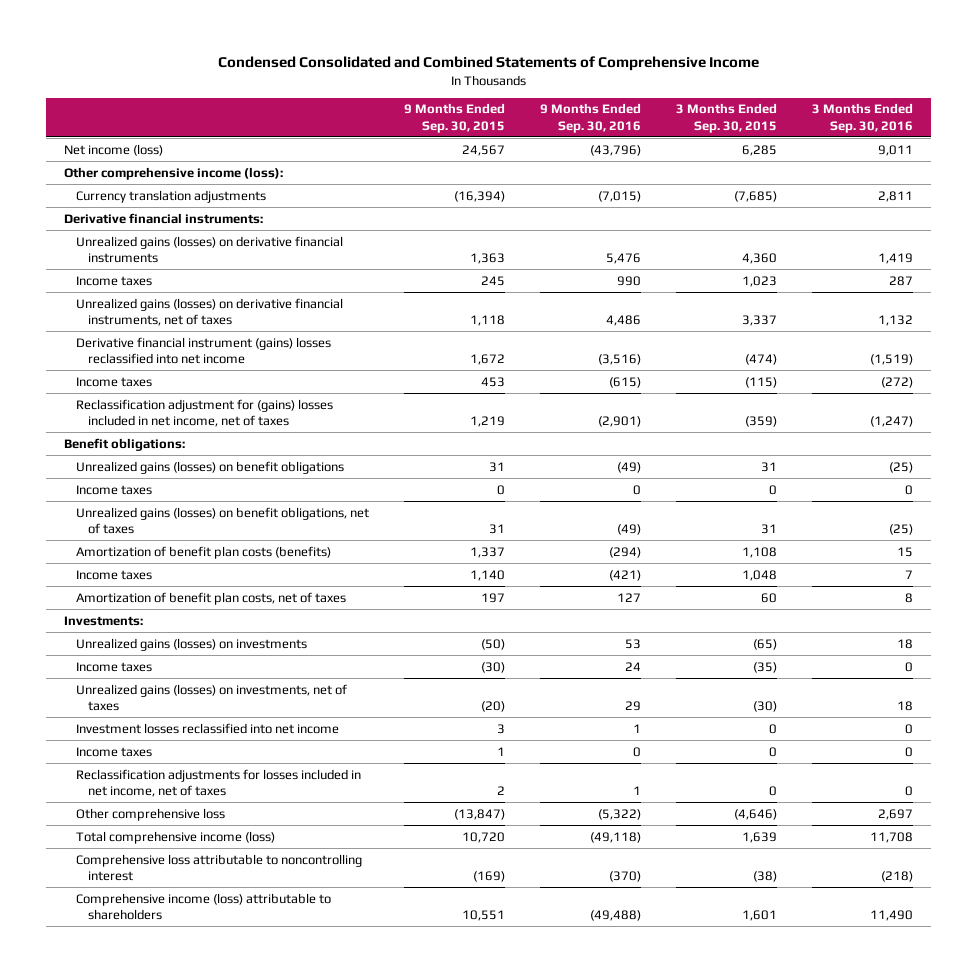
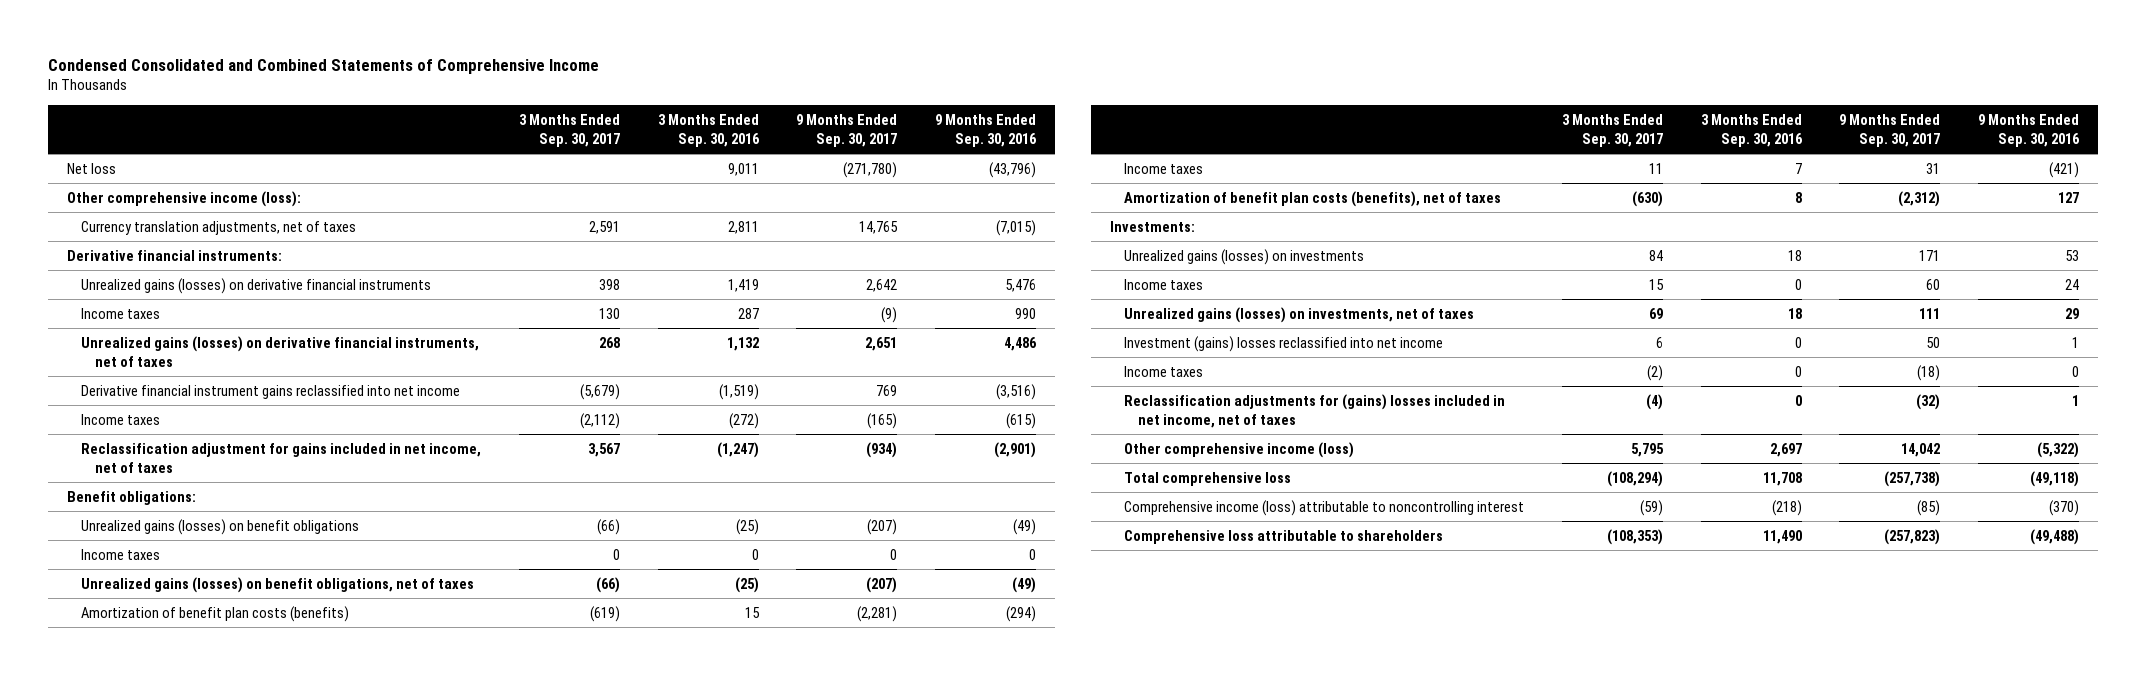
- | 9 Months Ended Sep. 30, 2015 | 9 Months Ended Sep. 30, 2016 | 3 Months Ended Sep. 30, 2015 | 3 Months Ended Sep. 30, 2016
+ | 3 Months Ended Sep. 30, 2017 | 3 Months Ended Sep. 30, 2016 | 9 Months Ended Sep. 30, 2017 | 9 Months Ended Sep. 30, 2016
- Net income (loss) | 24,567 | (43,796) | 6,285 | 9,011
+ Net loss | | 9,011 | (271,780) | (43,796)
- Currency translation adjustments | (16,394) | (7,015) | (7,685) | 2,811
+ Currency translation adjustments, net of taxes | 2,591 | 2,811 | 14,765 | (7,015)
- Derivative financial instrument (gains) losses reclassified into net income | 1,672 | (3,516) | (474) | (1,519)
+ Derivative financial instrument gains reclassified into net income | (5,679) | (1,519) | 769 | (3,516)
- Reclassification adjustment for (gains) losses included in net income, net of taxes | 1,219 | (2,901) | (359) | (1,247)
+ Reclassification adjustment for gains included in net income, net of taxes | 3,567 | (1,247) | (934) | (2,901)
- Amortization of benefit plan costs, net of taxes | 197 | 127 | 60 | 8
+ Amortization of benefit plan costs (benefits), net of taxes | (630) | 8 | (2,312) | 127
- Investment losses reclassified into net income | 3 | 1 | 0 | 0
+ Investment (gains) losses reclassified into net income | 6 | 0 | 50 | 1
- Reclassification adjustments for losses included in net income, net of taxes | 2 | 1 | 0 | 0
- Other comprehensive loss | (13,847) | (5,322) | (4,646) | 2,697
- Total comprehensive income (loss) | 10,720 | (49,118) | 1,639 | 11,708
- Comprehensive loss attributable to noncontrolling interest | (169) | (370) | (38) | (218)
- Comprehensive income (loss) attributable to shareholders | 10,551 | (49,488) | 1,601 | 11,490
+ Reclassification adjustments for (gains) losses included in net income, net of taxes | (4) | 0 | (32) | 1
+ Other comprehensive income (loss) | 5,795 | 2,697 | 14,042 | (5,322)
+ Total comprehensive loss | (108,294) | 11,708 | (257,738) | (49,118)
+ Comprehensive income (loss) attributable to noncontrolling interest | (59) | (218) | (85) | (370)
+ Comprehensive loss attributable to shareholders | (108,353) | 11,490 | (257,823) | (49,488)

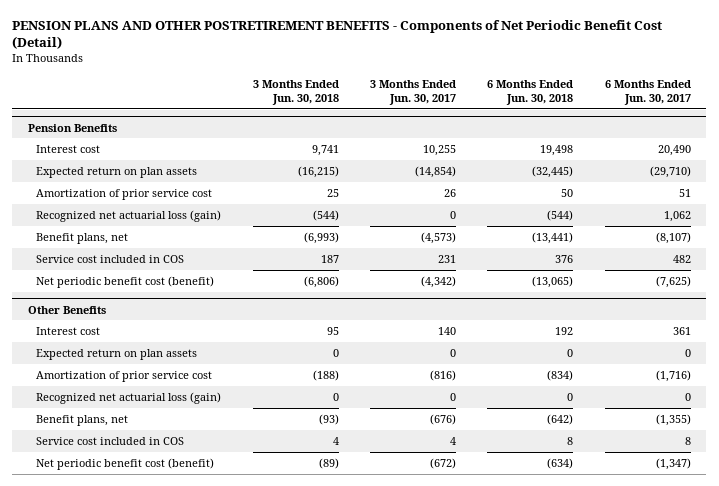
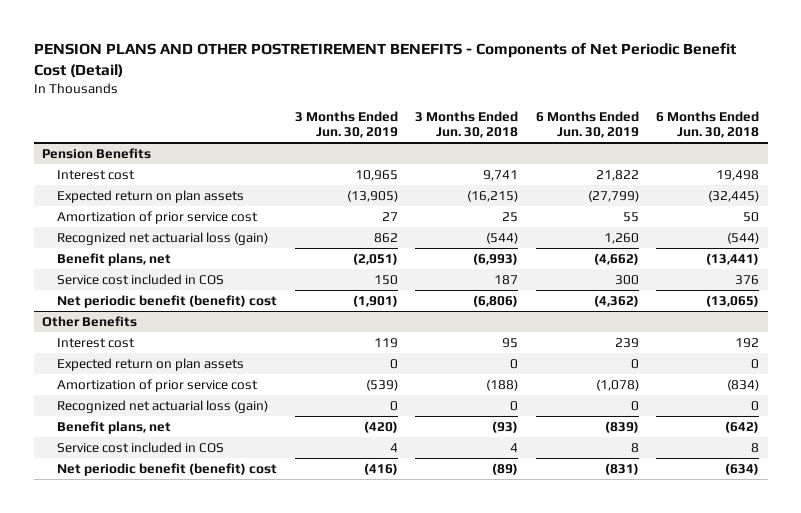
- | 3 Months Ended Jun. 30, 2018 | 3 Months Ended Jun. 30, 2017 | 6 Months Ended Jun. 30, 2018 | 6 Months Ended Jun. 30, 2017
+ | 3 Months Ended Jun. 30, 2019 | 3 Months Ended Jun. 30, 2018 | 6 Months Ended Jun. 30, 2019 | 6 Months Ended Jun. 30, 2018
@ Pension Benefits
- Net periodic benefit cost (benefit) | (6,806) | (4,342) | (13,065) | (7,625)
+ Net periodic benefit (benefit) cost | (1,901) | (6,806) | (4,362) | (13,065)
@ Other Benefits
- Net periodic benefit cost (benefit) | (89) | (672) | (634) | (1,347)
+ Net periodic benefit (benefit) cost | (416) | (89) | (831) | (634)

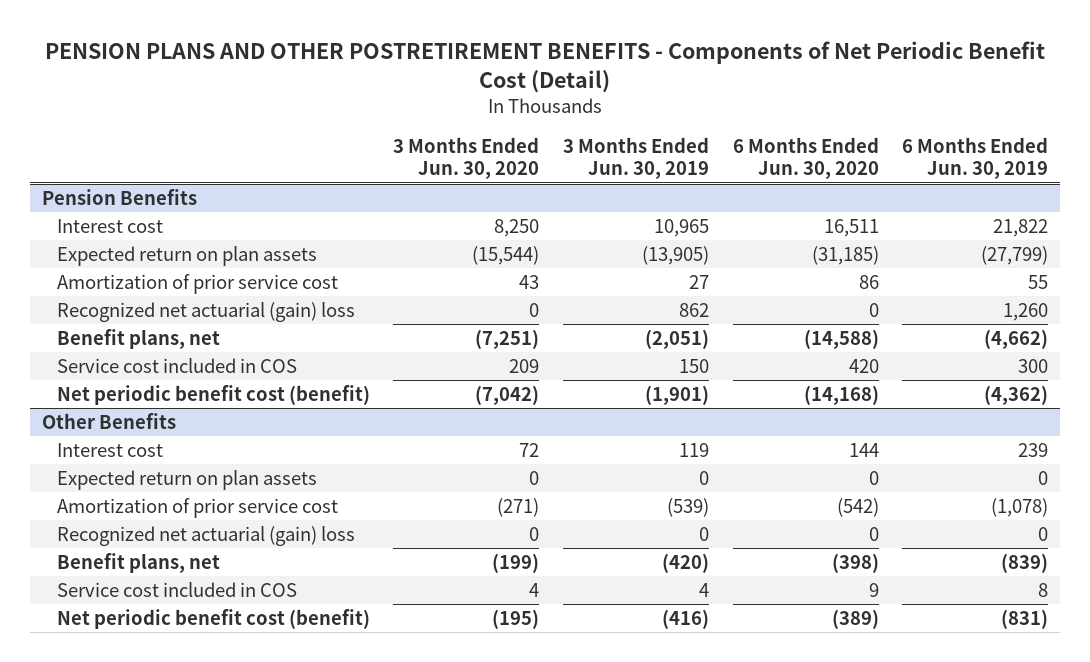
- | 3 Months Ended Jun. 30, 2019 | 3 Months Ended Jun. 30, 2018 | 6 Months Ended Jun. 30, 2019 | 6 Months Ended Jun. 30, 2018
+ | 3 Months Ended Jun. 30, 2020 | 3 Months Ended Jun. 30, 2019 | 6 Months Ended Jun. 30, 2020 | 6 Months Ended Jun. 30, 2019
@ Pension Benefits
- Recognized net actuarial loss (gain) | 862 | (544) | 1,260 | (544)
+ Recognized net actuarial (gain) loss | 0 | 862 | 0 | 1,260
- Net periodic benefit (benefit) cost | (1,901) | (6,806) | (4,362) | (13,065)
+ Net periodic benefit cost (benefit) | (7,042) | (1,901) | (14,168) | (4,362)
@ Other Benefits
- Recognized net actuarial loss (gain) | 0 | 0 | 0 | 0
+ Recognized net actuarial (gain) loss | 0 | 0 | 0 | 0
- Net periodic benefit (benefit) cost | (416) | (89) | (831) | (634)
+ Net periodic benefit cost (benefit) | (195) | (416) | (389) | (831)

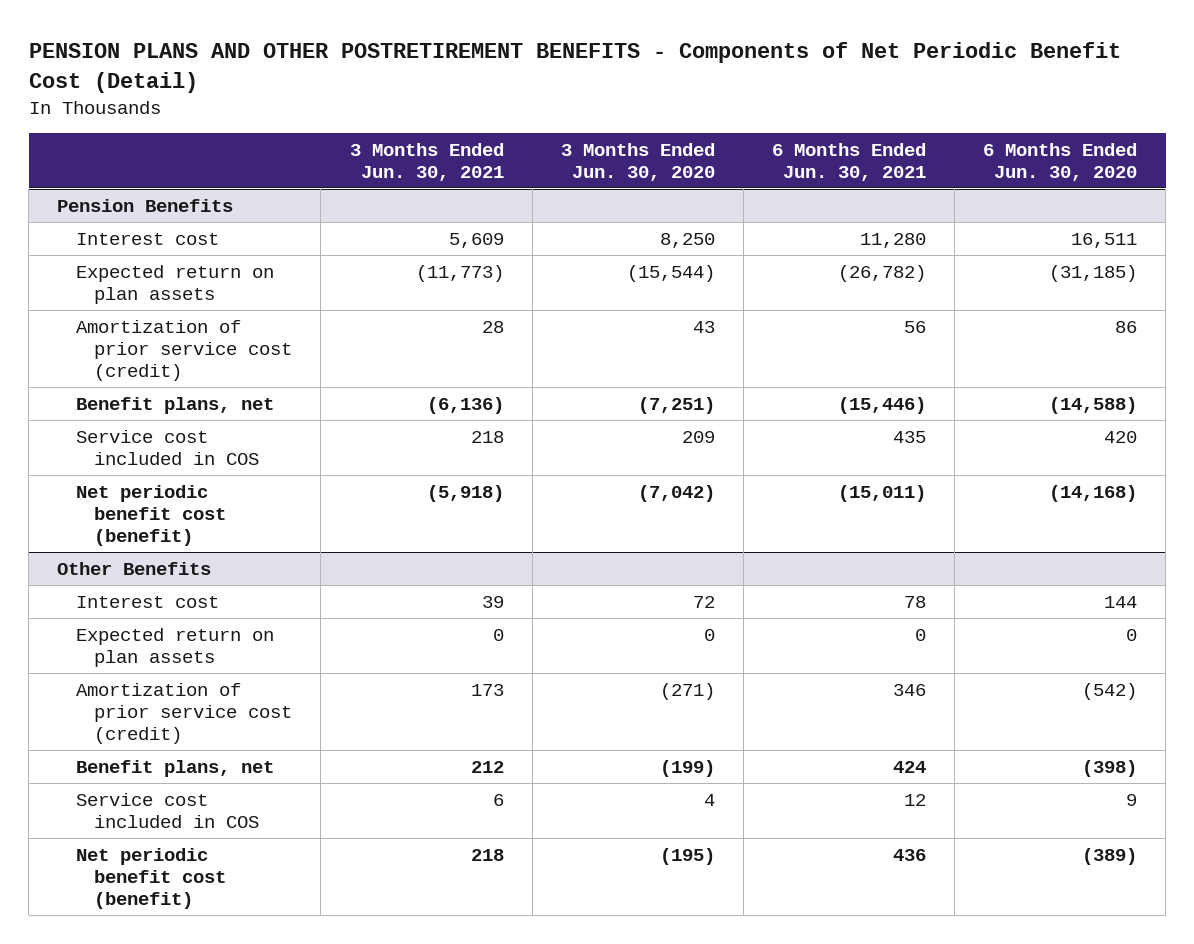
- | 3 Months Ended Jun. 30, 2020 | 3 Months Ended Jun. 30, 2019 | 6 Months Ended Jun. 30, 2020 | 6 Months Ended Jun. 30, 2019
+ | 3 Months Ended Jun. 30, 2021 | 3 Months Ended Jun. 30, 2020 | 6 Months Ended Jun. 30, 2021 | 6 Months Ended Jun. 30, 2020
@ Pension Benefits
- Amortization of prior service cost | 43 | 27 | 86 | 55
- Recognized net actuarial (gain) loss | 0 | 862 | 0 | 1,260
+ Amortization of prior service cost (credit) | 28 | 43 | 56 | 86
@ Other Benefits
- Amortization of prior service cost | (271) | (539) | (542) | (1,078)
- Recognized net actuarial (gain) loss | 0 | 0 | 0 | 0
+ Amortization of prior service cost (credit) | 173 | (271) | 346 | (542)

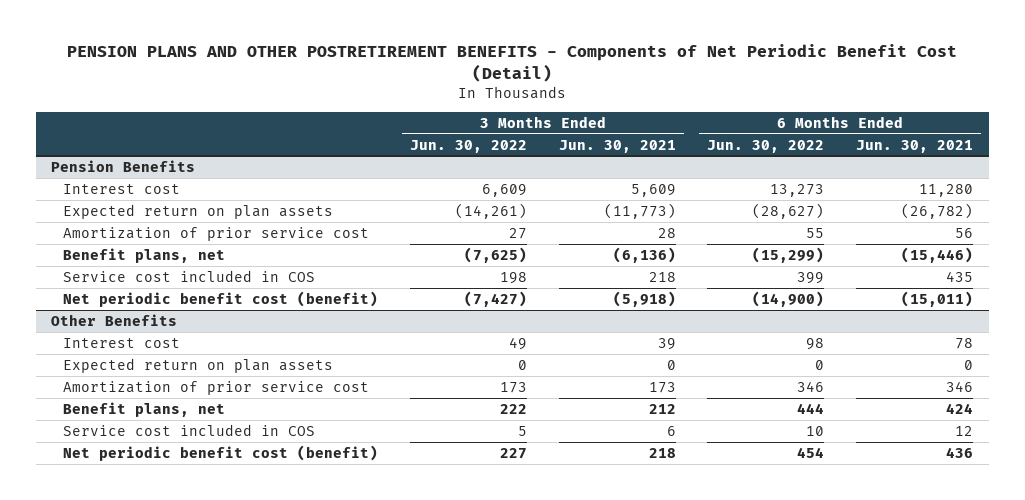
- | 3 Months Ended Jun. 30, 2021 | 3 Months Ended Jun. 30, 2020 | 6 Months Ended Jun. 30, 2021 | 6 Months Ended Jun. 30, 2020
+ | 3 Months Ended Jun. 30, 2022 | 3 Months Ended Jun. 30, 2021 | 6 Months Ended Jun. 30, 2022 | 6 Months Ended Jun. 30, 2021
@ Pension Benefits
- Amortization of prior service cost (credit) | 28 | 43 | 56 | 86
+ Amortization of prior service cost | 27 | 28 | 55 | 56
@ Other Benefits
- Amortization of prior service cost (credit) | 173 | (271) | 346 | (542)
+ Amortization of prior service cost | 173 | 173 | 346 | 346

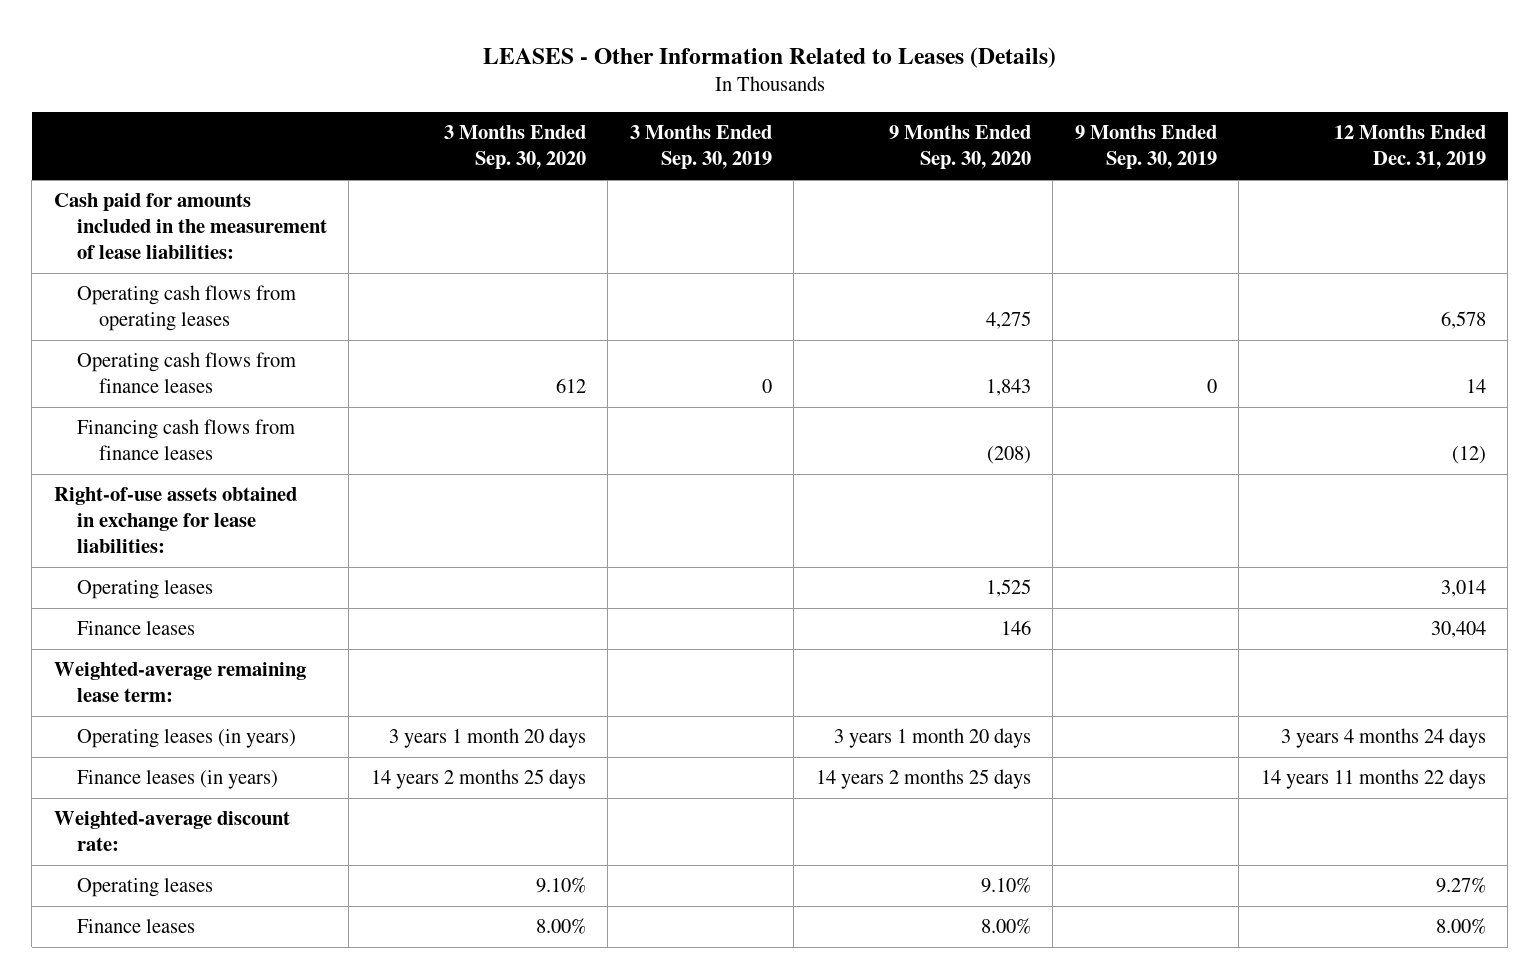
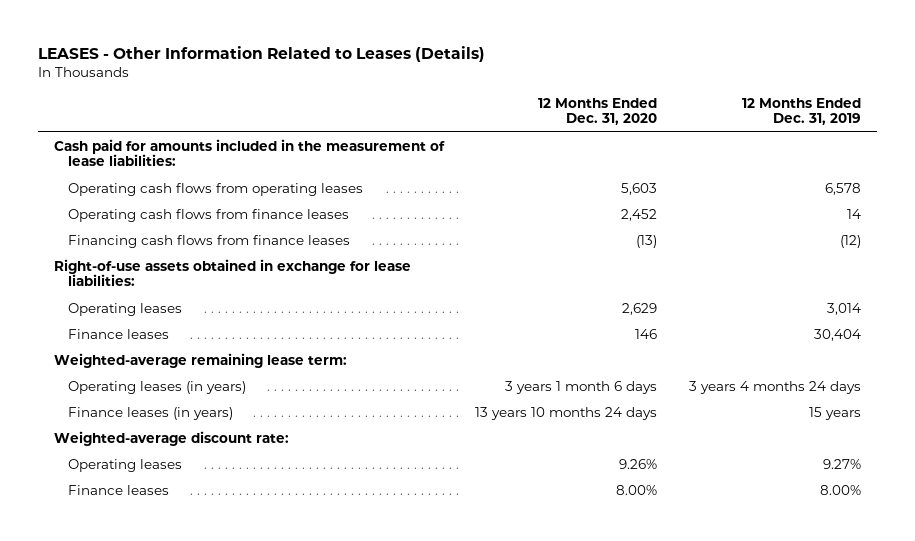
- | 3 Months Ended Sep. 30, 2020 | 3 Months Ended Sep. 30, 2019 | 9 Months Ended Sep. 30, 2020 | 9 Months Ended Sep. 30, 2019 | 12 Months Ended Dec. 31, 2019
+ | 12 Months Ended Dec. 31, 2020 | 12 Months Ended Dec. 31, 2019
- Finance leases (in years) | 14 years 2 months 25 days | | 14 years 2 months 25 days | | 14 years 11 months 22 days
+ Finance leases (in years) | 13 years 10 months 24 days | 15 years

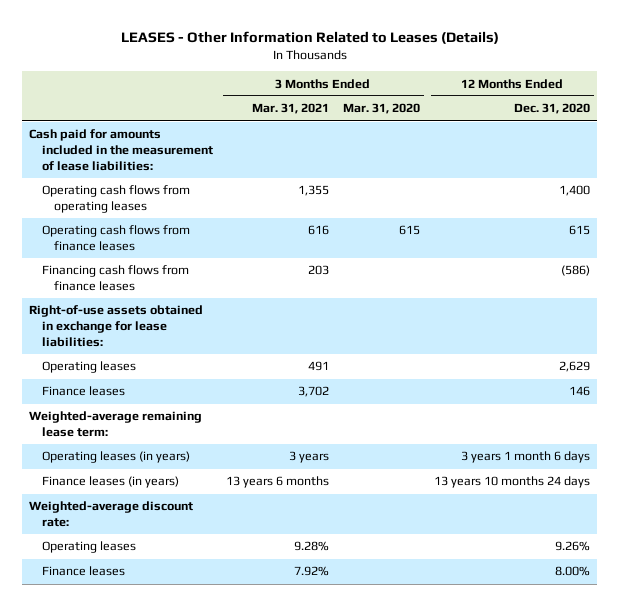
- | 12 Months Ended Dec. 31, 2020 | 12 Months Ended Dec. 31, 2019
+ | 3 Months Ended Mar. 31, 2021 | 3 Months Ended Mar. 31, 2020 | 12 Months Ended Dec. 31, 2020
- Operating cash flows from operating leases | 5,603 | 6,578
- Operating cash flows from finance leases | 2,452 | 14
- Financing cash flows from finance leases | (13) | (12)
+ Operating cash flows from operating leases | 1,355 | | 1,400
+ Operating cash flows from finance leases | 616 | 615 | 615
+ Financing cash flows from finance leases | 203 | | (586)

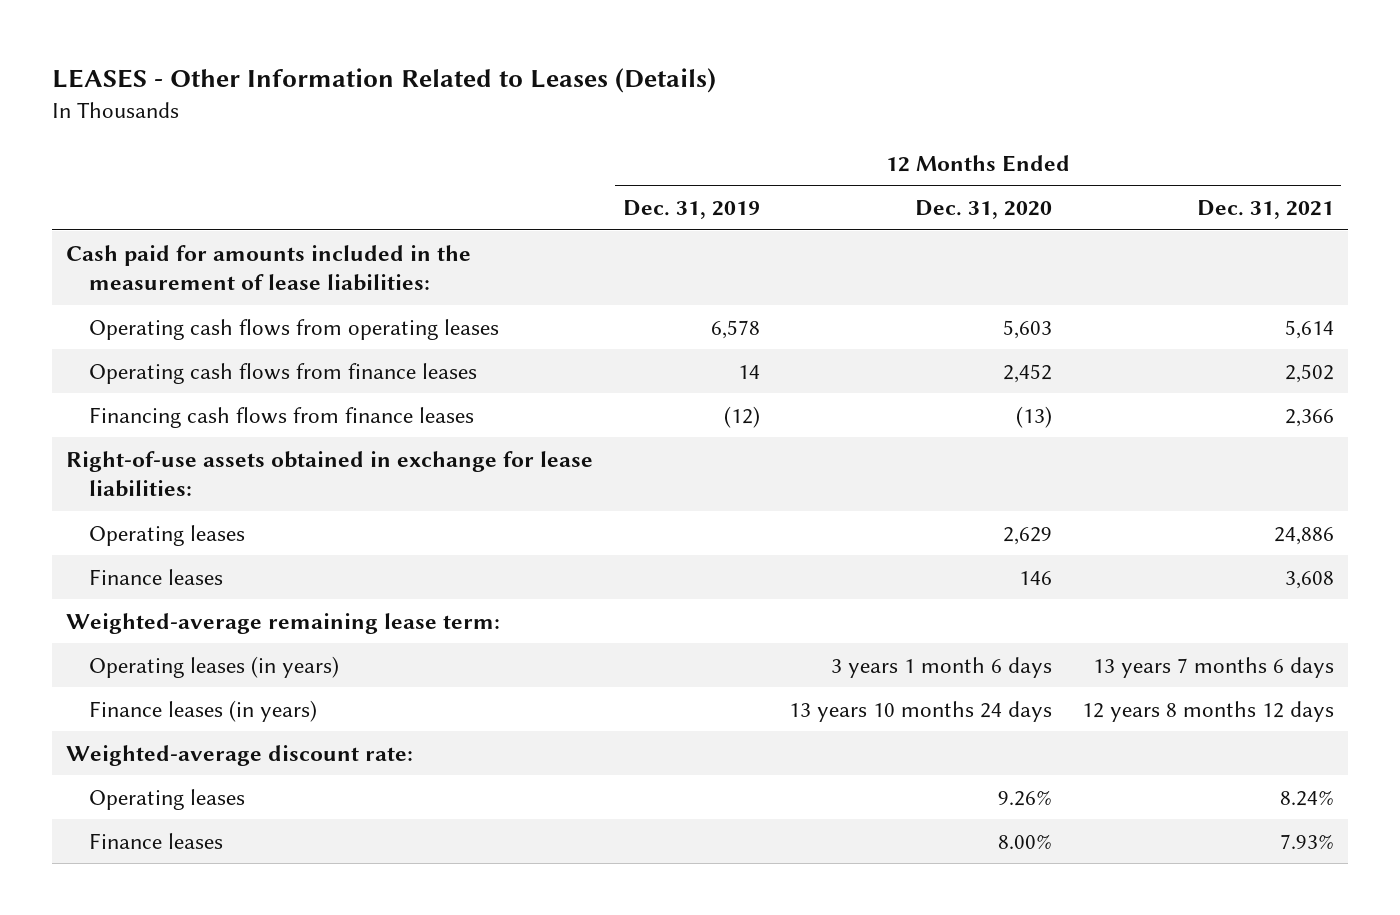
- | 3 Months Ended Mar. 31, 2021 | 3 Months Ended Mar. 31, 2020 | 12 Months Ended Dec. 31, 2020
+ | 12 Months Ended Dec. 31, 2019 | 12 Months Ended Dec. 31, 2020 | 12 Months Ended Dec. 31, 2021
- Operating cash flows from operating leases | 1,355 | | 1,400
- Operating cash flows from finance leases | 616 | 615 | 615
- Financing cash flows from finance leases | 203 | | (586)
+ Operating cash flows from operating leases | 6,578 | 5,603 | 5,614
+ Operating cash flows from finance leases | 14 | 2,452 | 2,502
+ Financing cash flows from finance leases | (12) | (13) | 2,366

